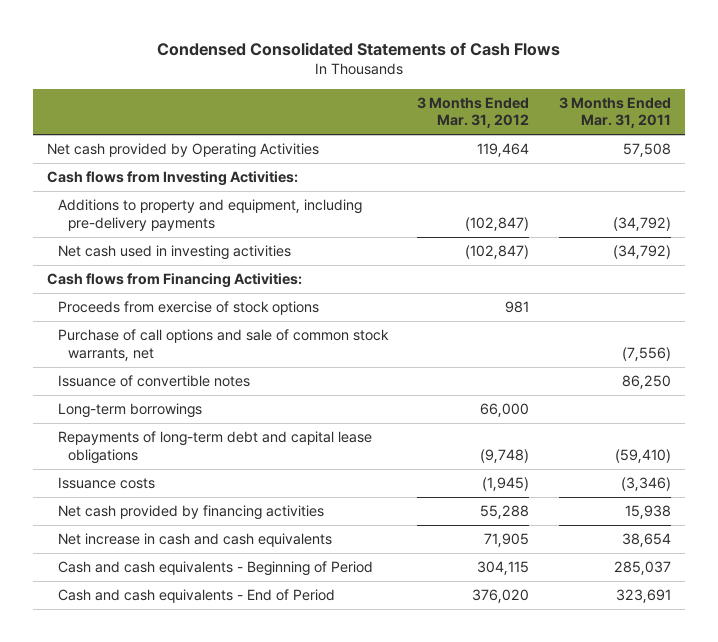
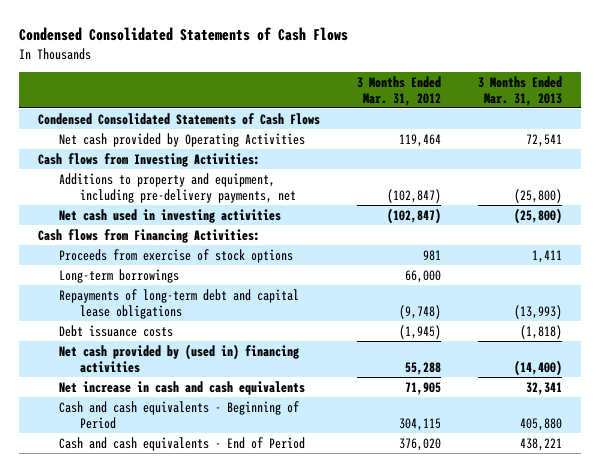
- | 3 Months Ended Mar. 31, 2012 | 3 Months Ended Mar. 31, 2011
+ | 3 Months Ended Mar. 31, 2012 | 3 Months Ended Mar. 31, 2013
+ Condensed Consolidated Statements of Cash Flows
- Additions to property and equipment, including pre-delivery payments | (102,847) | (34,792)
+ Additions to property and equipment, including pre-delivery payments, net | (102,847) | (25,800)
- Purchase of call options and sale of common stock warrants, net | | (7,556)
- Issuance of convertible notes | | 86,250
- Issuance costs | (1,945) | (3,346)
- Net cash provided by financing activities | 55,288 | 15,938
+ Debt issuance costs | (1,945) | (1,818)
+ Net cash provided by (used in) financing activities | 55,288 | (14,400)

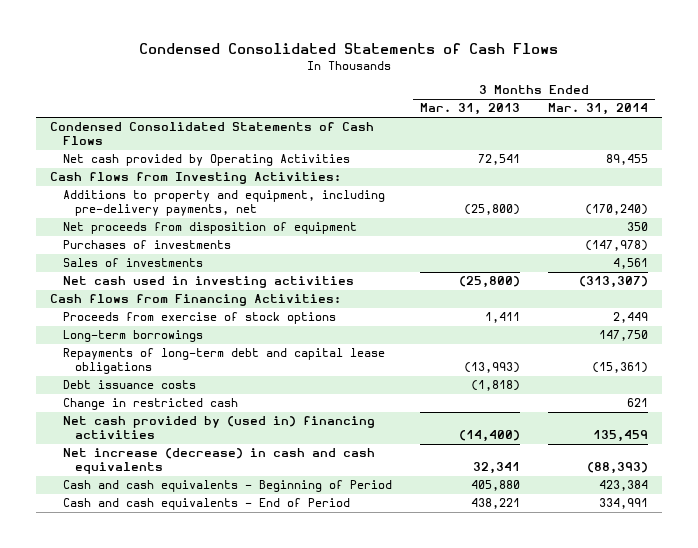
- | 3 Months Ended Mar. 31, 2012 | 3 Months Ended Mar. 31, 2013
+ | 3 Months Ended Mar. 31, 2013 | 3 Months Ended Mar. 31, 2014
+ Net proceeds from disposition of equipment | | 350
+ Purchases of investments | | (147,978)
+ Sales of investments | | 4,561
+ Change in restricted cash | | 621
- Net increase in cash and cash equivalents | 71,905 | 32,341
+ Net increase (decrease) in cash and cash equivalents | 32,341 | (88,393)

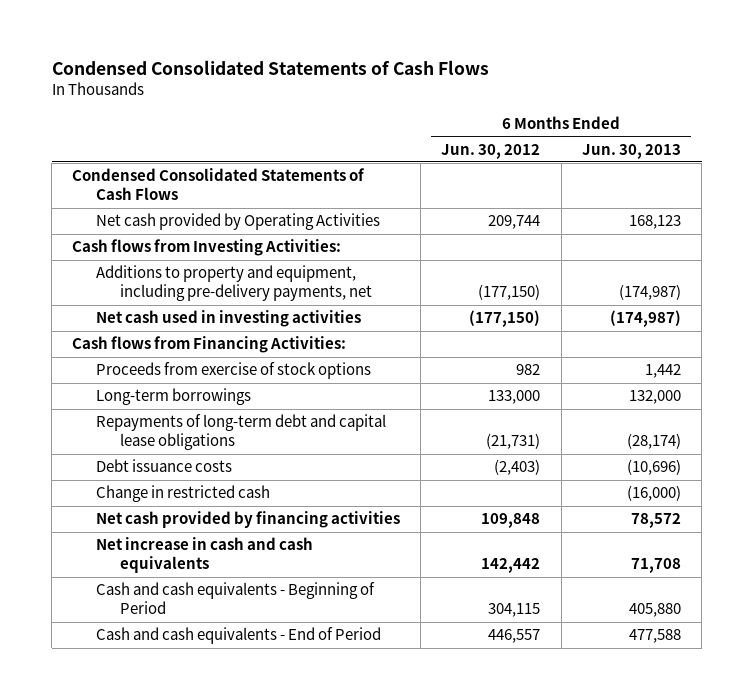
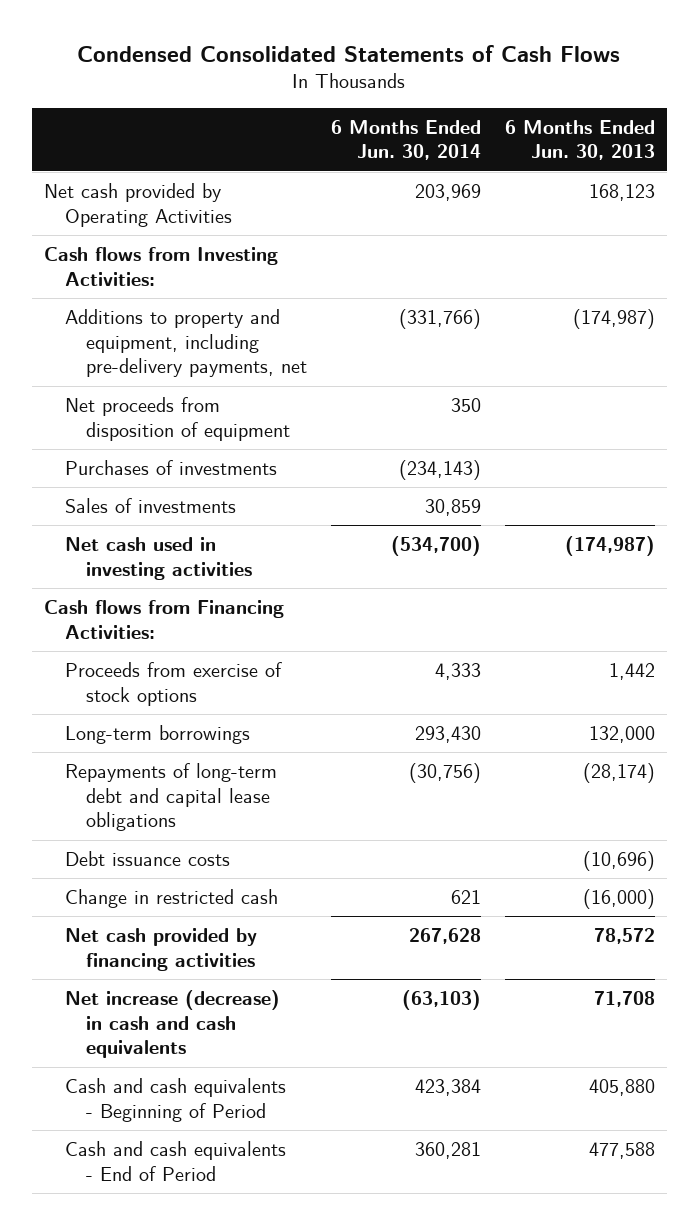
- | 6 Months Ended Jun. 30, 2012 | 6 Months Ended Jun. 30, 2013
+ | 6 Months Ended Jun. 30, 2014 | 6 Months Ended Jun. 30, 2013
- Condensed Consolidated Statements of Cash Flows
+ Net proceeds from disposition of equipment | 350 |
+ Purchases of investments | (234,143) |
+ Sales of investments | 30,859 |
- Net increase in cash and cash equivalents | 142,442 | 71,708
+ Net increase (decrease) in cash and cash equivalents | (63,103) | 71,708

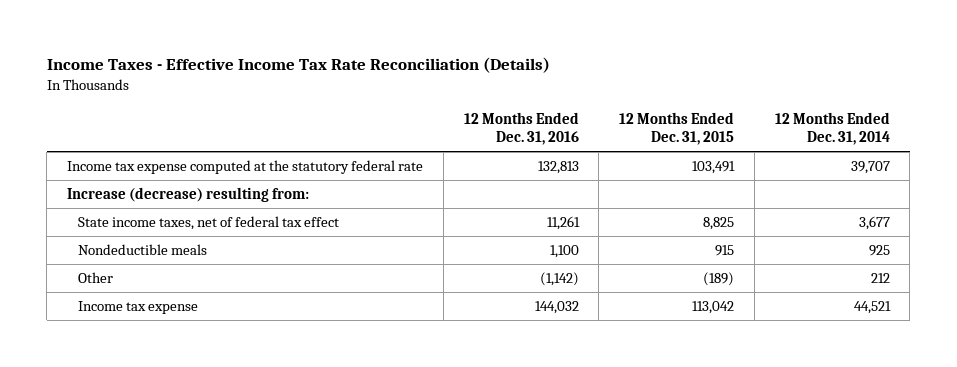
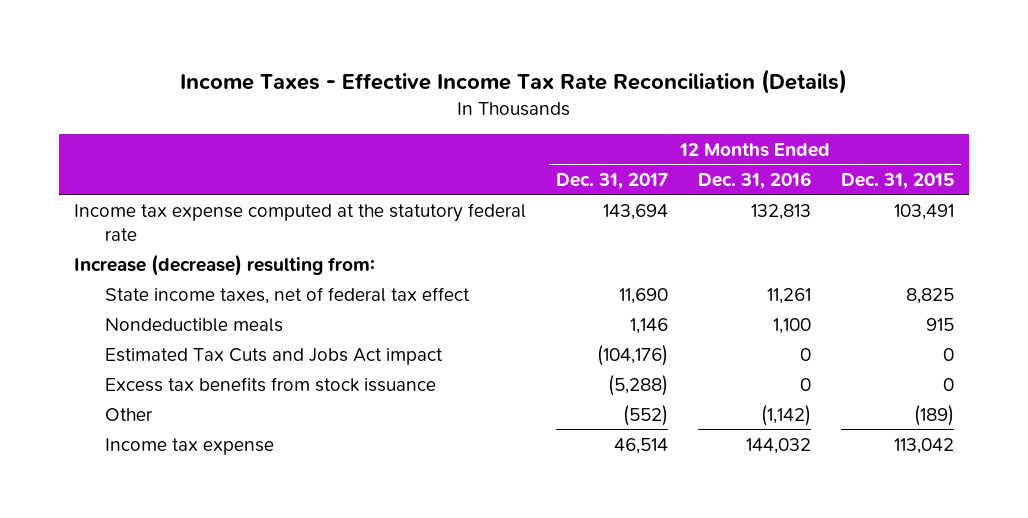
- | 12 Months Ended Dec. 31, 2016 | 12 Months Ended Dec. 31, 2015 | 12 Months Ended Dec. 31, 2014
+ | 12 Months Ended Dec. 31, 2017 | 12 Months Ended Dec. 31, 2016 | 12 Months Ended Dec. 31, 2015
+ Estimated Tax Cuts and Jobs Act impact | (104,176) | 0 | 0
+ Excess tax benefits from stock issuance | (5,288) | 0 | 0

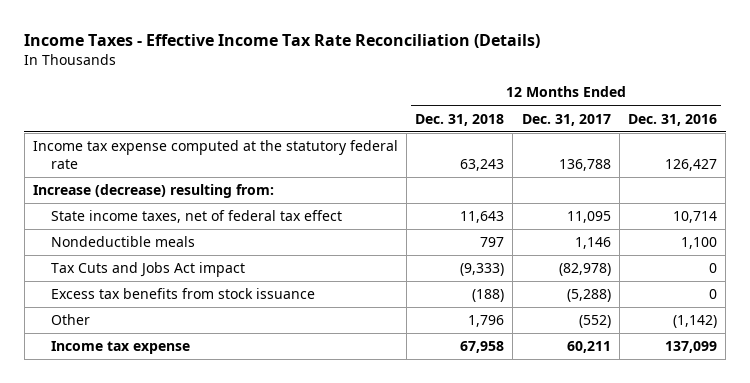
- | 12 Months Ended Dec. 31, 2017 | 12 Months Ended Dec. 31, 2016 | 12 Months Ended Dec. 31, 2015
+ | 12 Months Ended Dec. 31, 2018 | 12 Months Ended Dec. 31, 2017 | 12 Months Ended Dec. 31, 2016
- Income tax expense computed at the statutory federal rate | 143,694 | 132,813 | 103,491
+ Income tax expense computed at the statutory federal rate | 63,243 | 136,788 | 126,427
- State income taxes, net of federal tax effect | 11,690 | 11,261 | 8,825
+ State income taxes, net of federal tax effect | 11,643 | 11,095 | 10,714
- Estimated Tax Cuts and Jobs Act impact | (104,176) | 0 | 0
+ Tax Cuts and Jobs Act impact | (9,333) | (82,978) | 0
- Income tax expense | 46,514 | 144,032 | 113,042
+ Income tax expense | 67,958 | 60,211 | 137,099

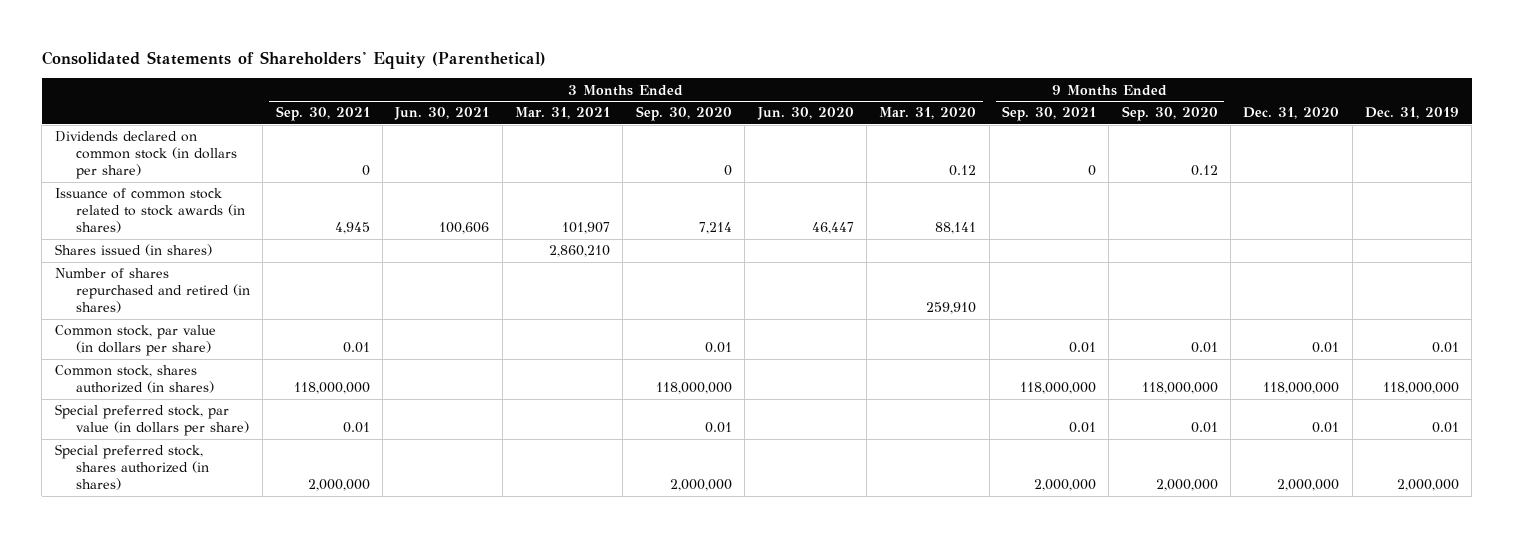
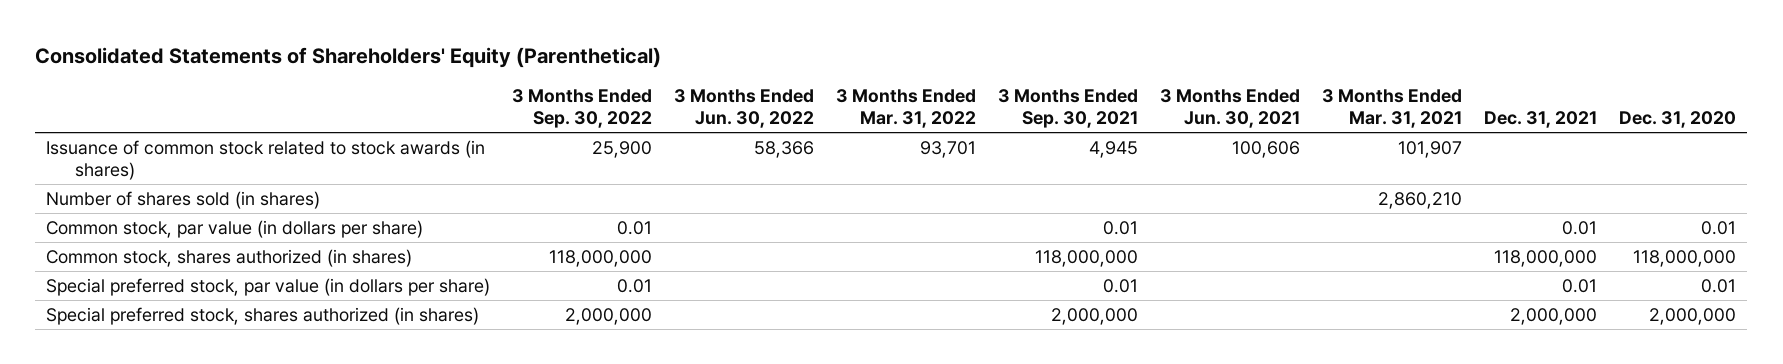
- | 3 Months Ended Sep. 30, 2021 | 3 Months Ended Jun. 30, 2021 | 3 Months Ended Mar. 31, 2021 | 3 Months Ended Sep. 30, 2020 | 3 Months Ended Jun. 30, 2020 | 3 Months Ended Mar. 31, 2020 | 9 Months Ended Sep. 30, 2021 | 9 Months Ended Sep. 30, 2020 | Dec. 31, 2020 | Dec. 31, 2019
+ | 3 Months Ended Sep. 30, 2022 | 3 Months Ended Jun. 30, 2022 | 3 Months Ended Mar. 31, 2022 | 3 Months Ended Sep. 30, 2021 | 3 Months Ended Jun. 30, 2021 | 3 Months Ended Mar. 31, 2021 | Dec. 31, 2021 | Dec. 31, 2020
- Dividends declared on common stock (in dollars per share) | 0 | | | 0 | | 0.12 | 0 | 0.12 | |
- Shares issued (in shares) | | | 2,860,210 | | | | | | |
- Number of shares repurchased and retired (in shares) | | | | | | 259,910 | | | |
+ Number of shares sold (in shares) | | | | | | 2,860,210 | |

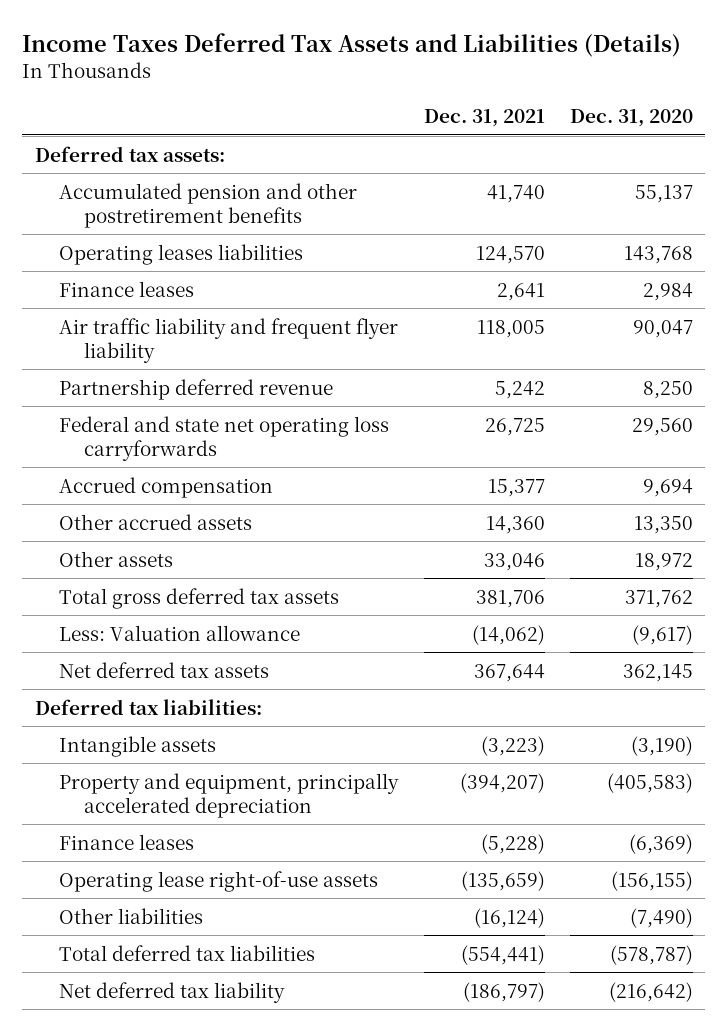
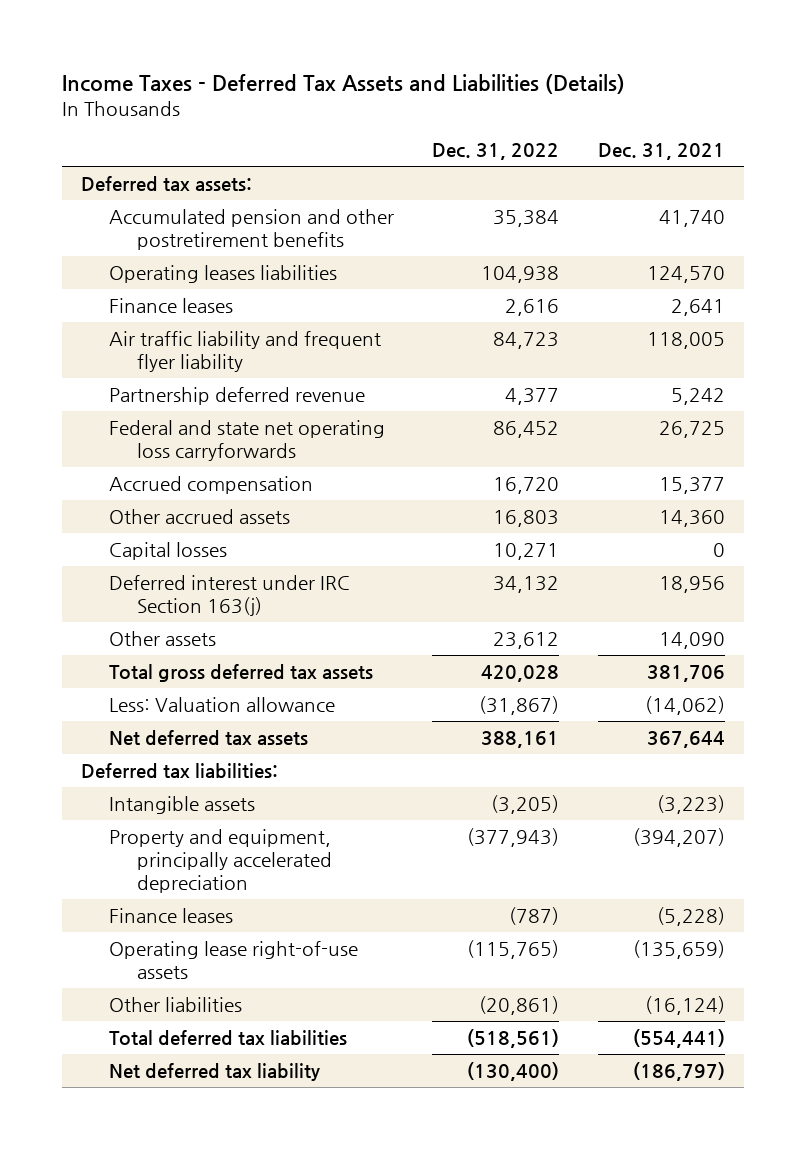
- Income Taxes Deferred Tax Assets and Liabilities (Details)
+ Income Taxes - Deferred Tax Assets and Liabilities (Details)
- | Dec. 31, 2021 | Dec. 31, 2020
+ | Dec. 31, 2022 | Dec. 31, 2021
- Other assets | 33,046 | 18,972
+ Capital losses | 10,271 | 0
+ Deferred interest under IRC Section 163(j) | 34,132 | 18,956
+ Other assets | 23,612 | 14,090

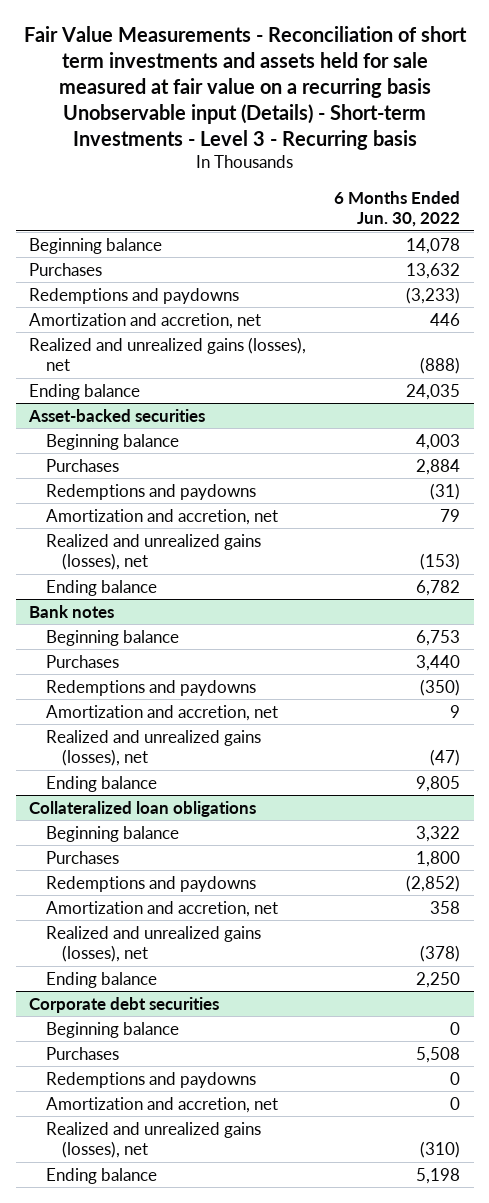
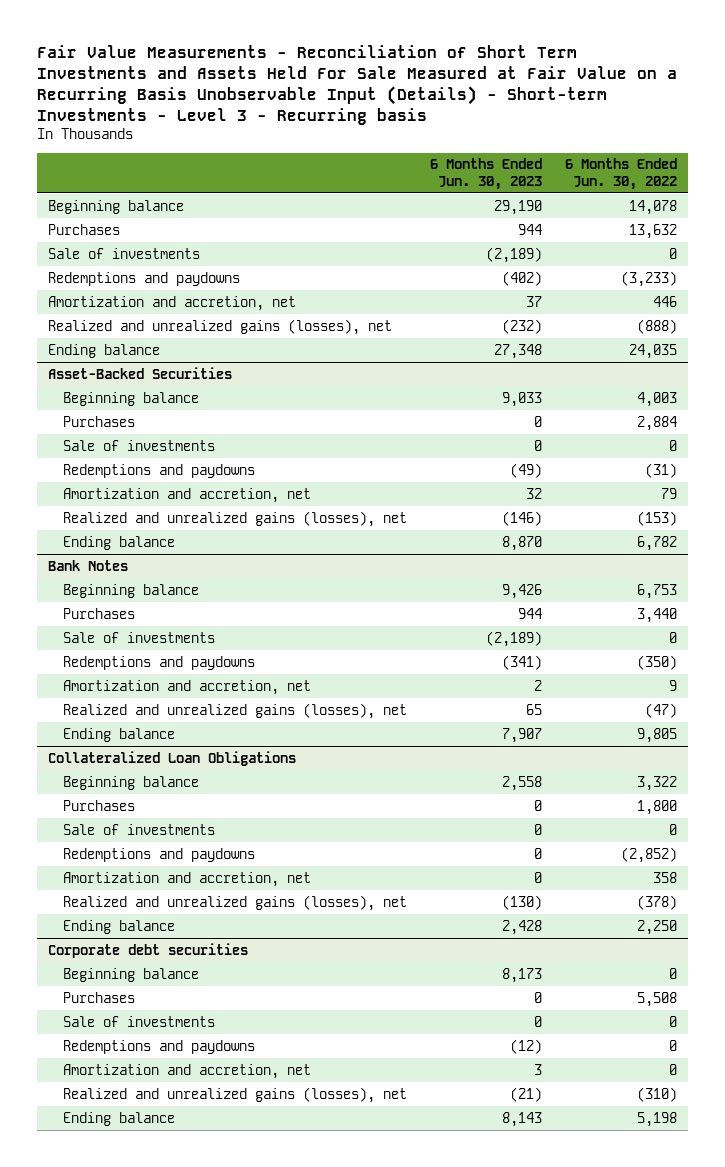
- Fair Value Measurements - Reconciliation of short term investments and assets held for sale measured at fair value on a recurring basis Unobservable input (Details) - Short-term Investments - Level 3 - Recurring basis
+ Fair Value Measurements - Reconciliation of Short Term Investments and Assets Held For Sale Measured at Fair Value on a Recurring Basis Unobservable Input (Details) - Short-term Investments - Level 3 - Recurring basis
- | 6 Months Ended Jun. 30, 2022
+ | 6 Months Ended Jun. 30, 2023 | 6 Months Ended Jun. 30, 2022
+ Sale of investments | (2,189) | 0
- Asset-backed securities
+ Asset-Backed Securities
+ Sale of investments | 0 | 0
- Bank notes
+ Bank Notes
+ Sale of investments | (2,189) | 0
- Collateralized loan obligations
+ Collateralized Loan Obligations
+ Sale of investments | 0 | 0
@ Corporate debt securities
+ Sale of investments | 0 | 0

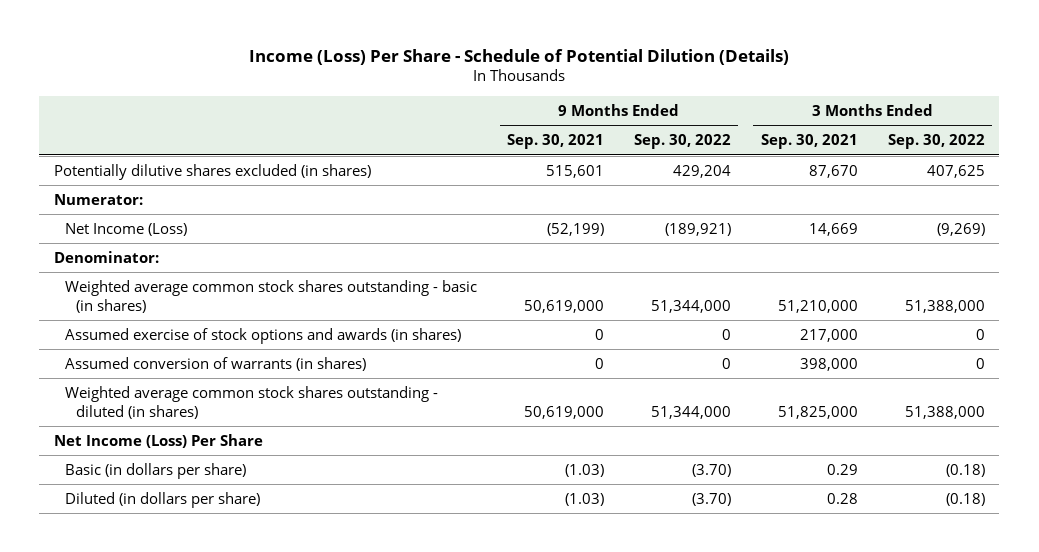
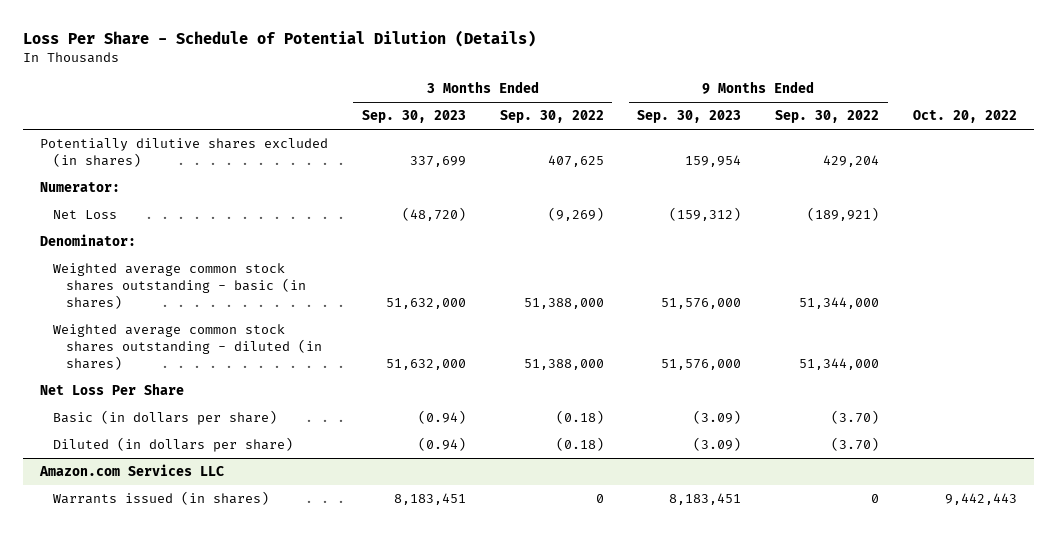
- Income (Loss) Per Share - Schedule of Potential Dilution (Details)
+ Loss Per Share - Schedule of Potential Dilution (Details)
- | 9 Months Ended Sep. 30, 2021 | 9 Months Ended Sep. 30, 2022 | 3 Months Ended Sep. 30, 2021 | 3 Months Ended Sep. 30, 2022
+ | 3 Months Ended Sep. 30, 2023 | 3 Months Ended Sep. 30, 2022 | 9 Months Ended Sep. 30, 2023 | 9 Months Ended Sep. 30, 2022 | Oct. 20, 2022
- Net Income (Loss) | (52,199) | (189,921) | 14,669 | (9,269)
+ Net Loss | (48,720) | (9,269) | (159,312) | (189,921) |
- Assumed exercise of stock options and awards (in shares) | 0 | 0 | 217,000 | 0
- Assumed conversion of warrants (in shares) | 0 | 0 | 398,000 | 0
- Net Income (Loss) Per Share
+ Net Loss Per Share
+ Amazon.com Services LLC
+ Warrants issued (in shares) | 8,183,451 | 0 | 8,183,451 | 0 | 9,442,443

